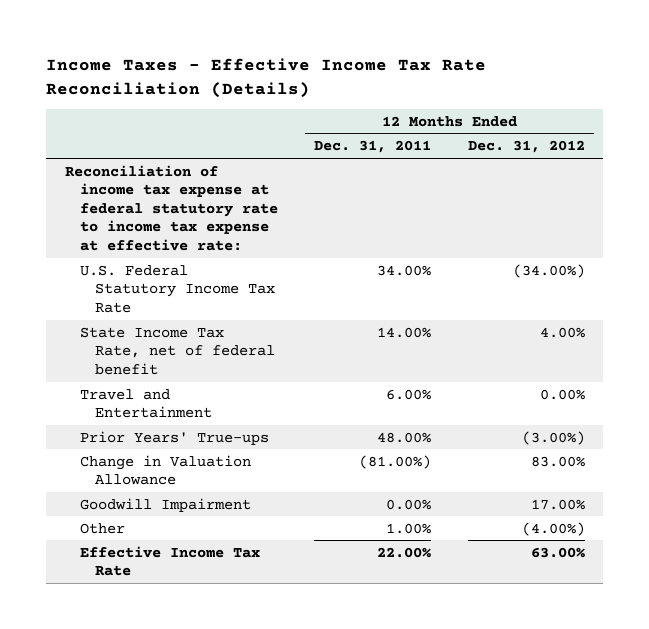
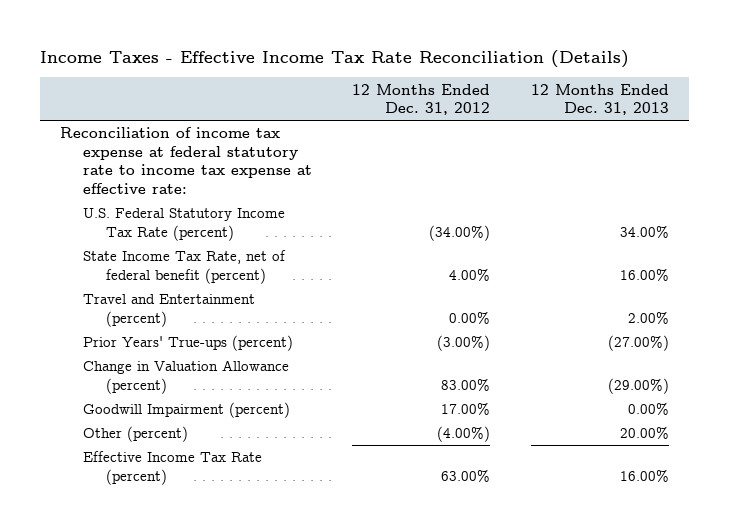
- | 12 Months Ended Dec. 31, 2011 | 12 Months Ended Dec. 31, 2012
+ | 12 Months Ended Dec. 31, 2012 | 12 Months Ended Dec. 31, 2013
- U.S. Federal Statutory Income Tax Rate | 34.00% | (34.00%)
- State Income Tax Rate, net of federal benefit | 14.00% | 4.00%
- Travel and Entertainment | 6.00% | 0.00%
- Prior Years' True-ups | 48.00% | (3.00%)
- Change in Valuation Allowance | (81.00%) | 83.00%
- Goodwill Impairment | 0.00% | 17.00%
- Other | 1.00% | (4.00%)
- Effective Income Tax Rate | 22.00% | 63.00%
+ U.S. Federal Statutory Income Tax Rate (percent) | (34.00%) | 34.00%
+ State Income Tax Rate, net of federal benefit (percent) | 4.00% | 16.00%
+ Travel and Entertainment (percent) | 0.00% | 2.00%
+ Prior Years' True-ups (percent) | (3.00%) | (27.00%)
+ Change in Valuation Allowance (percent) | 83.00% | (29.00%)
+ Goodwill Impairment (percent) | 17.00% | 0.00%
+ Other (percent) | (4.00%) | 20.00%
+ Effective Income Tax Rate (percent) | 63.00% | 16.00%

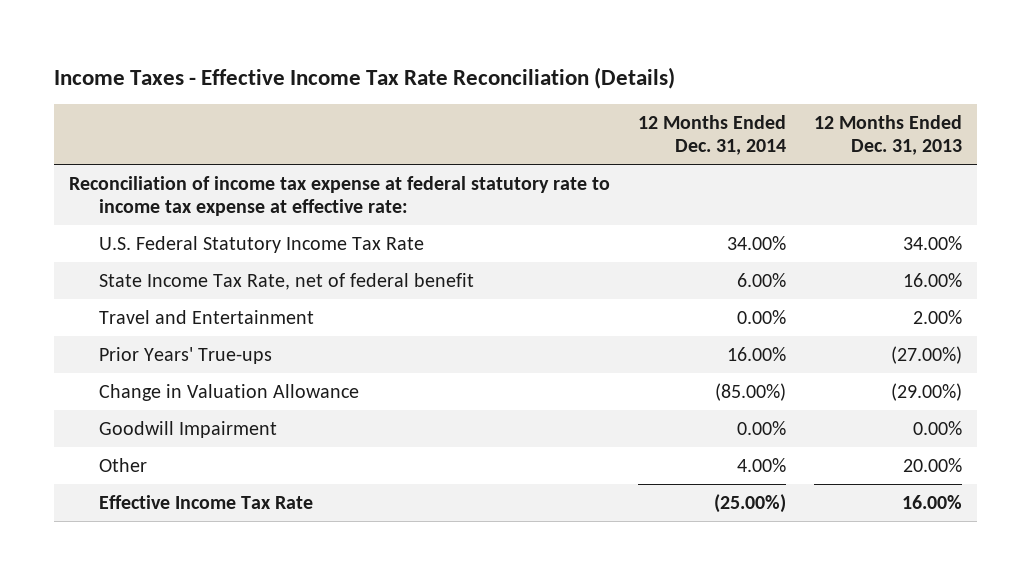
- | 12 Months Ended Dec. 31, 2012 | 12 Months Ended Dec. 31, 2013
+ | 12 Months Ended Dec. 31, 2014 | 12 Months Ended Dec. 31, 2013
- U.S. Federal Statutory Income Tax Rate (percent) | (34.00%) | 34.00%
- State Income Tax Rate, net of federal benefit (percent) | 4.00% | 16.00%
- Travel and Entertainment (percent) | 0.00% | 2.00%
- Prior Years' True-ups (percent) | (3.00%) | (27.00%)
- Change in Valuation Allowance (percent) | 83.00% | (29.00%)
- Goodwill Impairment (percent) | 17.00% | 0.00%
- Other (percent) | (4.00%) | 20.00%
- Effective Income Tax Rate (percent) | 63.00% | 16.00%
+ U.S. Federal Statutory Income Tax Rate | 34.00% | 34.00%
+ State Income Tax Rate, net of federal benefit | 6.00% | 16.00%
+ Travel and Entertainment | 0.00% | 2.00%
+ Prior Years' True-ups | 16.00% | (27.00%)
+ Change in Valuation Allowance | (85.00%) | (29.00%)
+ Goodwill Impairment | 0.00% | 0.00%
+ Other | 4.00% | 20.00%
+ Effective Income Tax Rate | (25.00%) | 16.00%

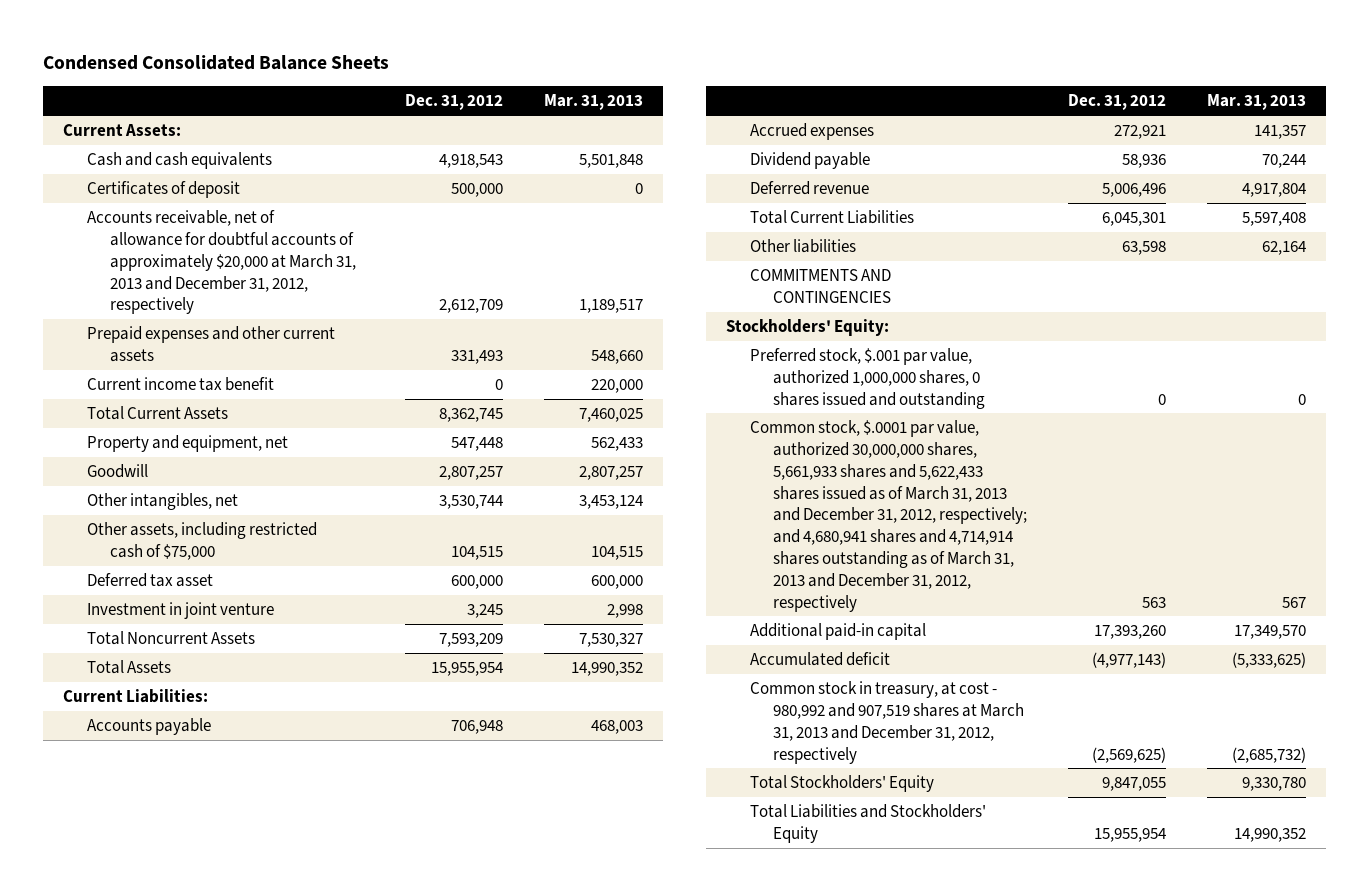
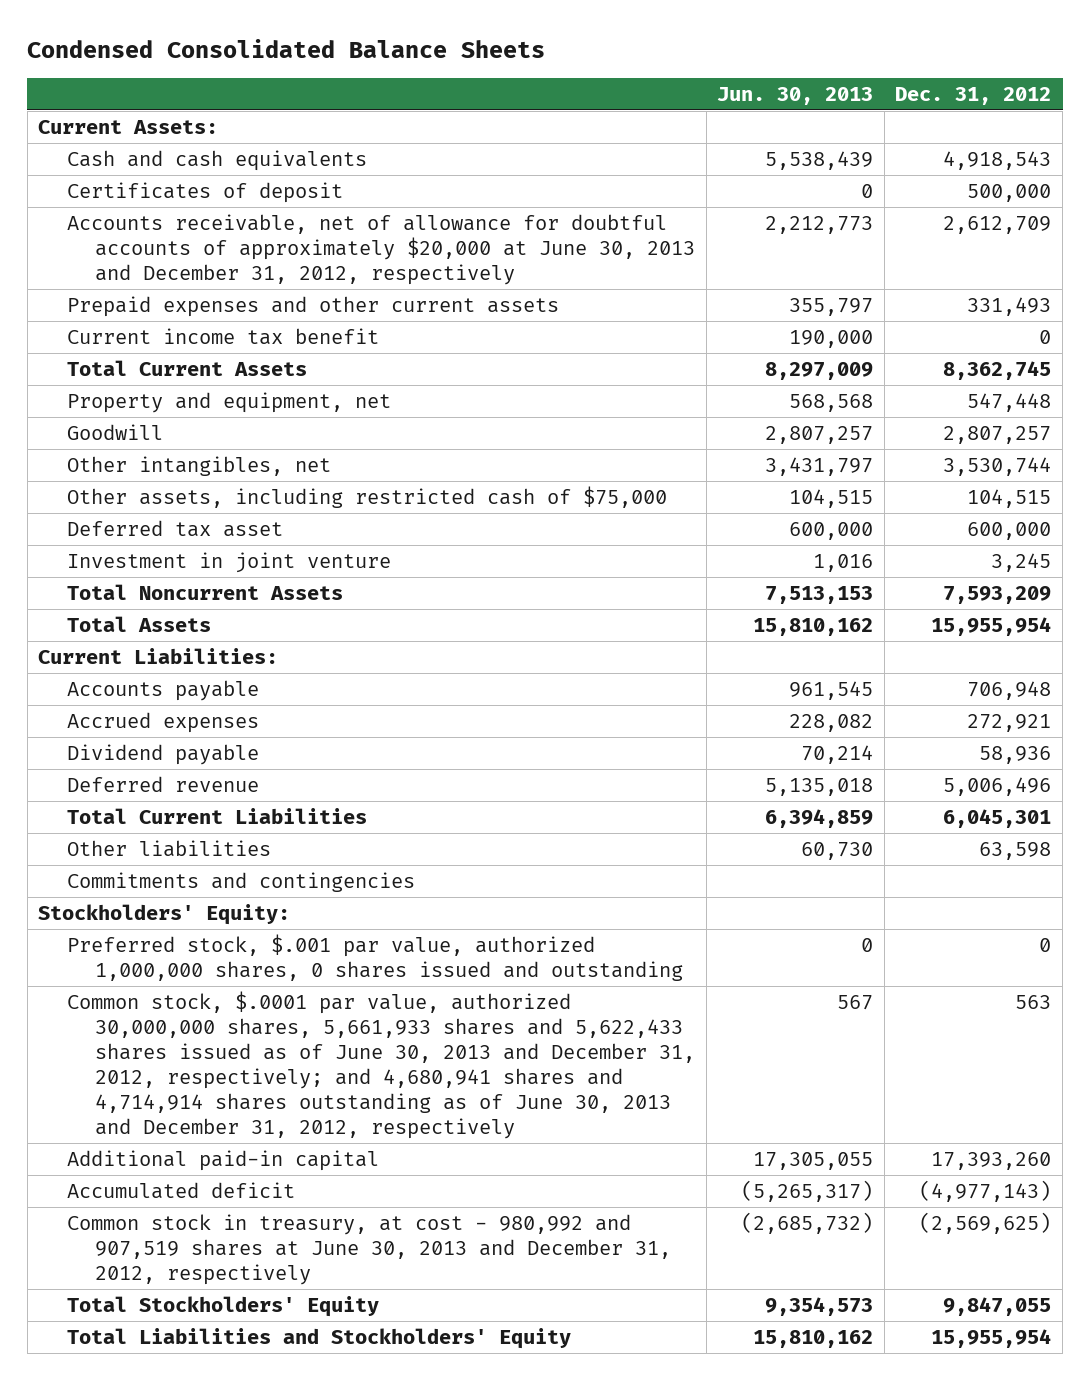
- | Dec. 31, 2012 | Mar. 31, 2013
+ | Jun. 30, 2013 | Dec. 31, 2012
- Accounts receivable, net of allowance for doubtful accounts of approximately $20,000 at March 31, 2013 and December 31, 2012, respectively | 2,612,709 | 1,189,517
+ Accounts receivable, net of allowance for doubtful accounts of approximately $20,000 at June 30, 2013 and December 31, 2012, respectively | 2,212,773 | 2,612,709
- COMMITMENTS AND CONTINGENCIES
+ Commitments and contingencies
- Common stock, $.0001 par value, authorized 30,000,000 shares, 5,661,933 shares and 5,622,433 shares issued as of March 31, 2013 and December 31, 2012, respectively; and 4,680,941 shares and 4,714,914 shares outstanding as of March 31, 2013 and December 31, 2012, respectively | 563 | 567
+ Common stock, $.0001 par value, authorized 30,000,000 shares, 5,661,933 shares and 5,622,433 shares issued as of June 30, 2013 and December 31, 2012, respectively; and 4,680,941 shares and 4,714,914 shares outstanding as of June 30, 2013 and December 31, 2012, respectively | 567 | 563
- Common stock in treasury, at cost - 980,992 and 907,519 shares at March 31, 2013 and December 31, 2012, respectively | (2,569,625) | (2,685,732)
+ Common stock in treasury, at cost - 980,992 and 907,519 shares at June 30, 2013 and December 31, 2012, respectively | (2,685,732) | (2,569,625)

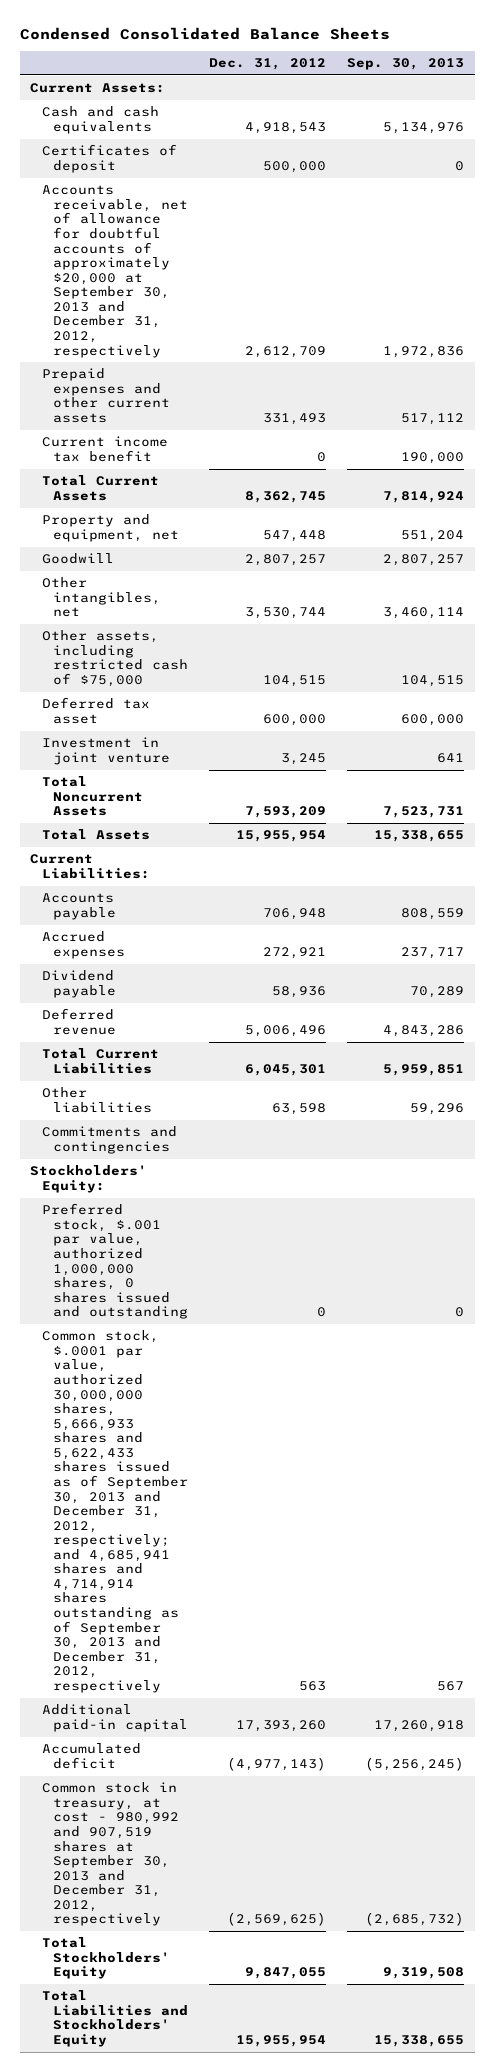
- | Jun. 30, 2013 | Dec. 31, 2012
+ | Dec. 31, 2012 | Sep. 30, 2013
- Accounts receivable, net of allowance for doubtful accounts of approximately $20,000 at June 30, 2013 and December 31, 2012, respectively | 2,212,773 | 2,612,709
+ Accounts receivable, net of allowance for doubtful accounts of approximately $20,000 at September 30, 2013 and December 31, 2012, respectively | 2,612,709 | 1,972,836
- Common stock, $.0001 par value, authorized 30,000,000 shares, 5,661,933 shares and 5,622,433 shares issued as of June 30, 2013 and December 31, 2012, respectively; and 4,680,941 shares and 4,714,914 shares outstanding as of June 30, 2013 and December 31, 2012, respectively | 567 | 563
+ Common stock, $.0001 par value, authorized 30,000,000 shares, 5,666,933 shares and 5,622,433 shares issued as of September 30, 2013 and December 31, 2012, respectively; and 4,685,941 shares and 4,714,914 shares outstanding as of September 30, 2013 and December 31, 2012, respectively | 563 | 567
- Common stock in treasury, at cost - 980,992 and 907,519 shares at June 30, 2013 and December 31, 2012, respectively | (2,685,732) | (2,569,625)
+ Common stock in treasury, at cost - 980,992 and 907,519 shares at September 30, 2013 and December 31, 2012, respectively | (2,569,625) | (2,685,732)

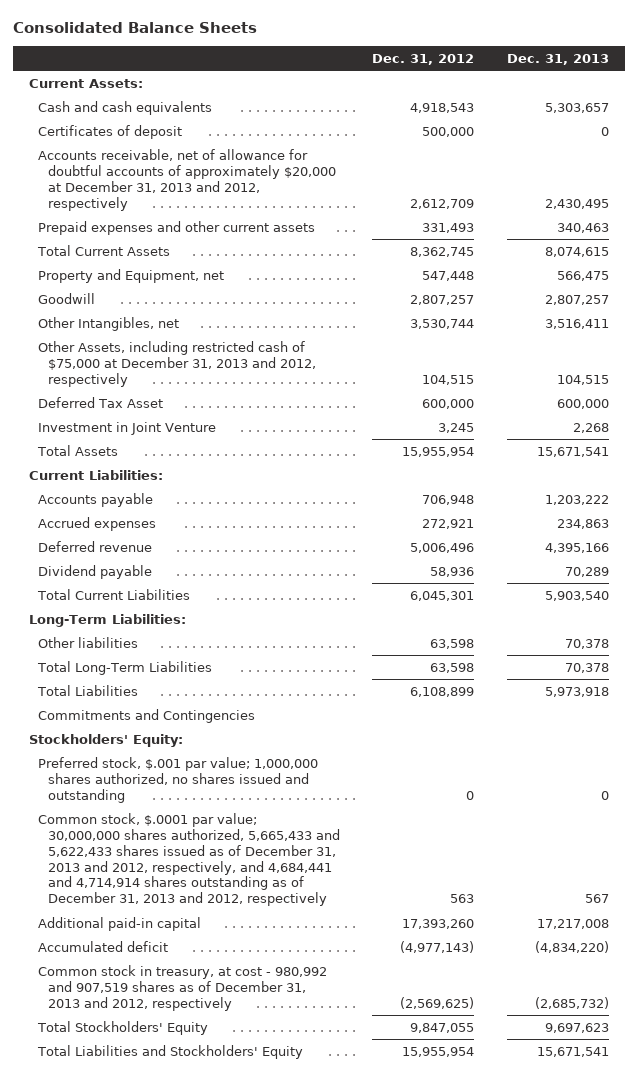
- Condensed Consolidated Balance Sheets
+ Consolidated Balance Sheets
- | Dec. 31, 2012 | Sep. 30, 2013
+ | Dec. 31, 2012 | Dec. 31, 2013
- Accounts receivable, net of allowance for doubtful accounts of approximately $20,000 at September 30, 2013 and December 31, 2012, respectively | 2,612,709 | 1,972,836
+ Accounts receivable, net of allowance for doubtful accounts of approximately $20,000 at December 31, 2013 and 2012, respectively | 2,612,709 | 2,430,495
- Current income tax benefit | 0 | 190,000
- Property and equipment, net | 547,448 | 551,204
+ Property and Equipment, net | 547,448 | 566,475
- Other intangibles, net | 3,530,744 | 3,460,114
- Other assets, including restricted cash of $75,000 | 104,515 | 104,515
- Deferred tax asset | 600,000 | 600,000
- Investment in joint venture | 3,245 | 641
- Total Noncurrent Assets | 7,593,209 | 7,523,731
+ Other Intangibles, net | 3,530,744 | 3,516,411
+ Other Assets, including restricted cash of $75,000 at December 31, 2013 and 2012, respectively | 104,515 | 104,515
+ Deferred Tax Asset | 600,000 | 600,000
+ Investment in Joint Venture | 3,245 | 2,268
moved down: Dividend payable | 58,936 | 70,289
+ Long-Term Liabilities:
- Commitments and contingencies
+ Total Long-Term Liabilities | 63,598 | 70,378
+ Total Liabilities | 6,108,899 | 5,973,918
+ Commitments and Contingencies
- Preferred stock, $.001 par value, authorized 1,000,000 shares, 0 shares issued and outstanding | 0 | 0
- Common stock, $.0001 par value, authorized 30,000,000 shares, 5,666,933 shares and 5,622,433 shares issued as of September 30, 2013 and December 31, 2012, respectively; and 4,685,941 shares and 4,714,914 shares outstanding as of September 30, 2013 and December 31, 2012, respectively | 563 | 567
+ Preferred stock, $.001 par value; 1,000,000 shares authorized, no shares issued and outstanding | 0 | 0
+ Common stock, $.0001 par value; 30,000,000 shares authorized, 5,665,433 and 5,622,433 shares issued as of December 31, 2013 and 2012, respectively, and 4,684,441 and 4,714,914 shares outstanding as of December 31, 2013 and 2012, respectively | 563 | 567
- Common stock in treasury, at cost - 980,992 and 907,519 shares at September 30, 2013 and December 31, 2012, respectively | (2,569,625) | (2,685,732)
+ Common stock in treasury, at cost - 980,992 and 907,519 shares as of December 31, 2013 and 2012, respectively | (2,569,625) | (2,685,732)

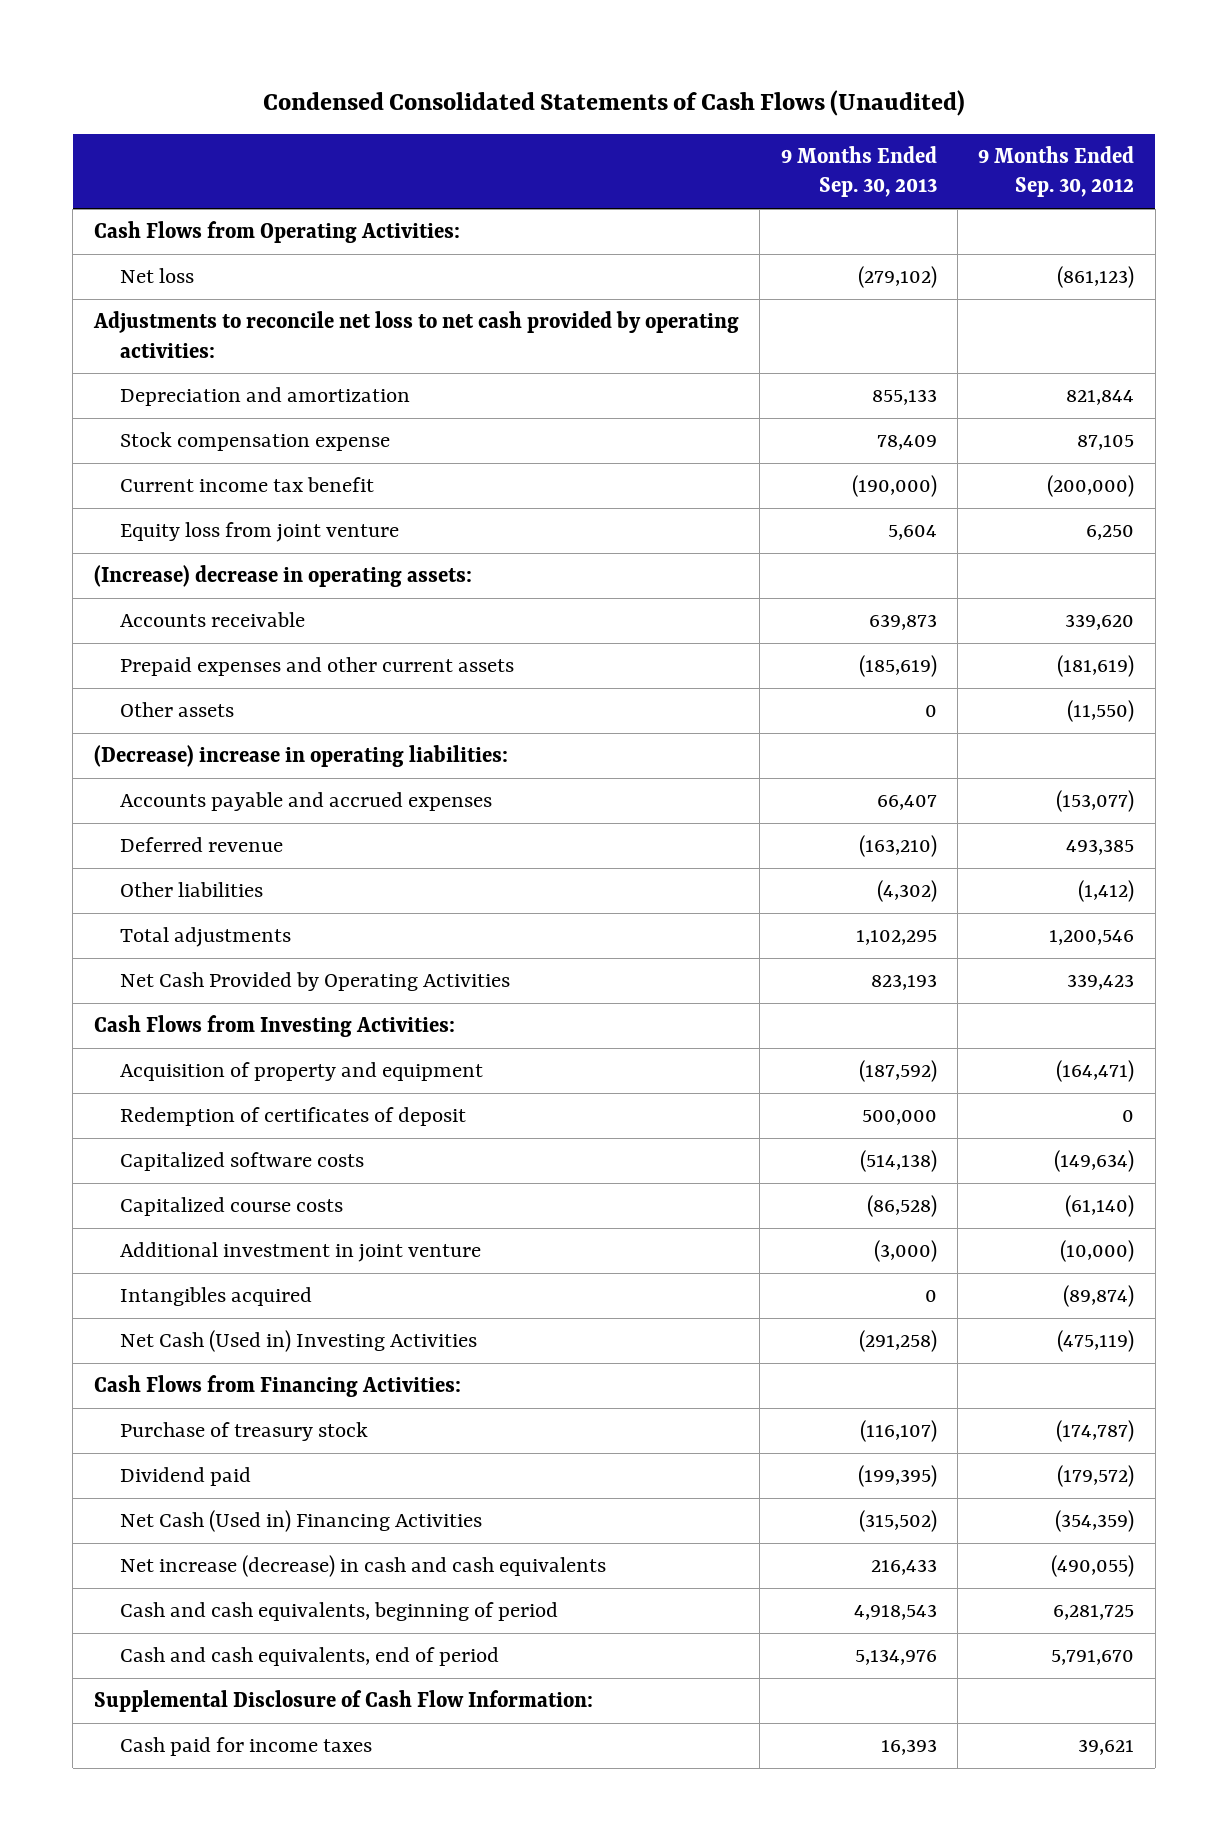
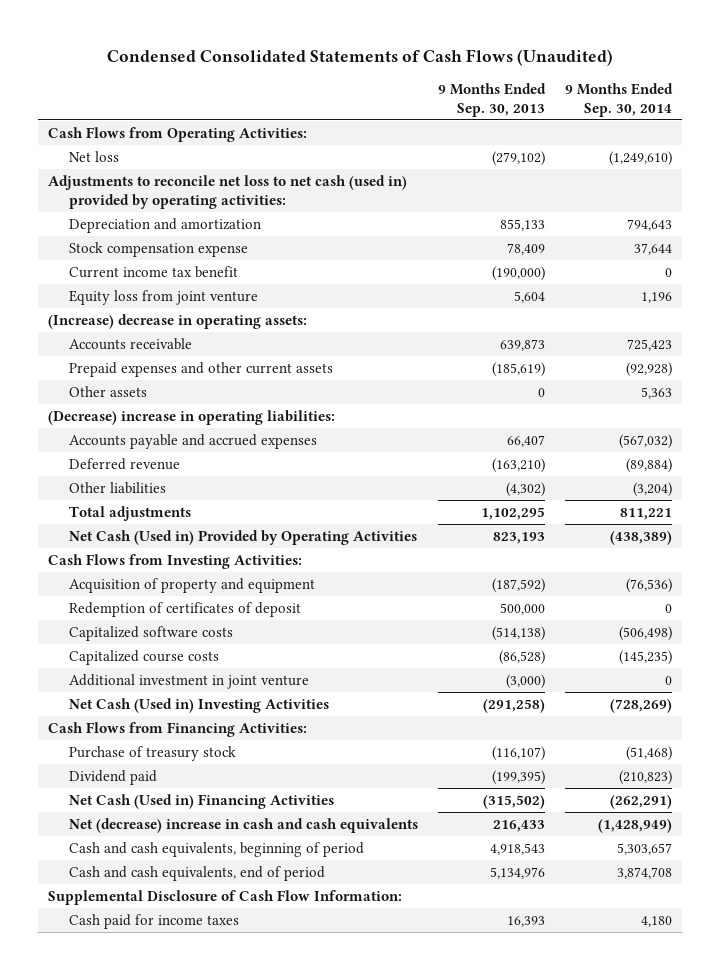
- | 9 Months Ended Sep. 30, 2013 | 9 Months Ended Sep. 30, 2012
+ | 9 Months Ended Sep. 30, 2013 | 9 Months Ended Sep. 30, 2014
- Adjustments to reconcile net loss to net cash provided by operating activities:
+ Adjustments to reconcile net loss to net cash (used in) provided by operating activities:
- Net Cash Provided by Operating Activities | 823,193 | 339,423
+ Net Cash (Used in) Provided by Operating Activities | 823,193 | (438,389)
- Intangibles acquired | 0 | (89,874)
- Net increase (decrease) in cash and cash equivalents | 216,433 | (490,055)
+ Net (decrease) increase in cash and cash equivalents | 216,433 | (1,428,949)

